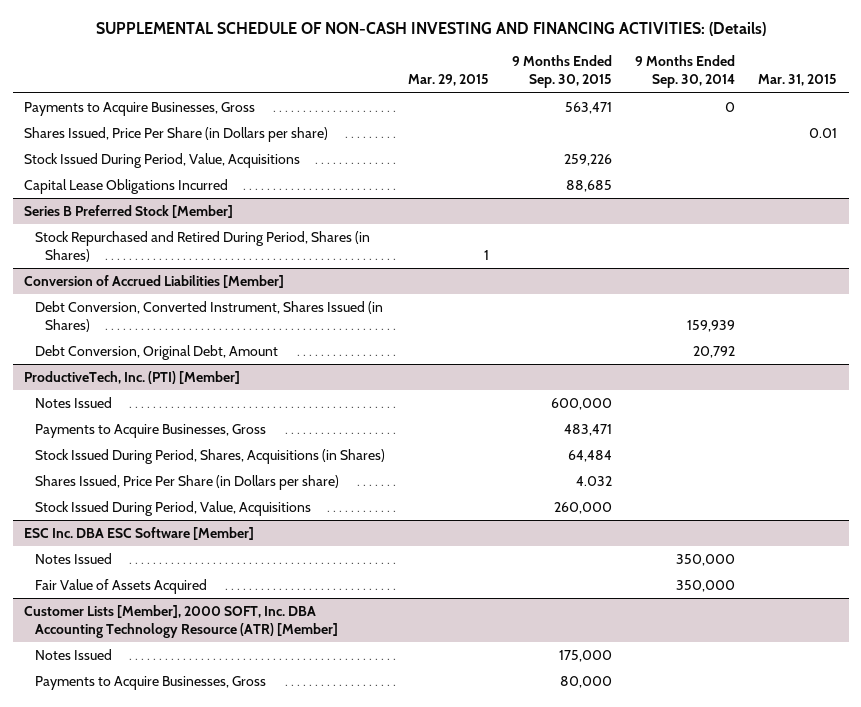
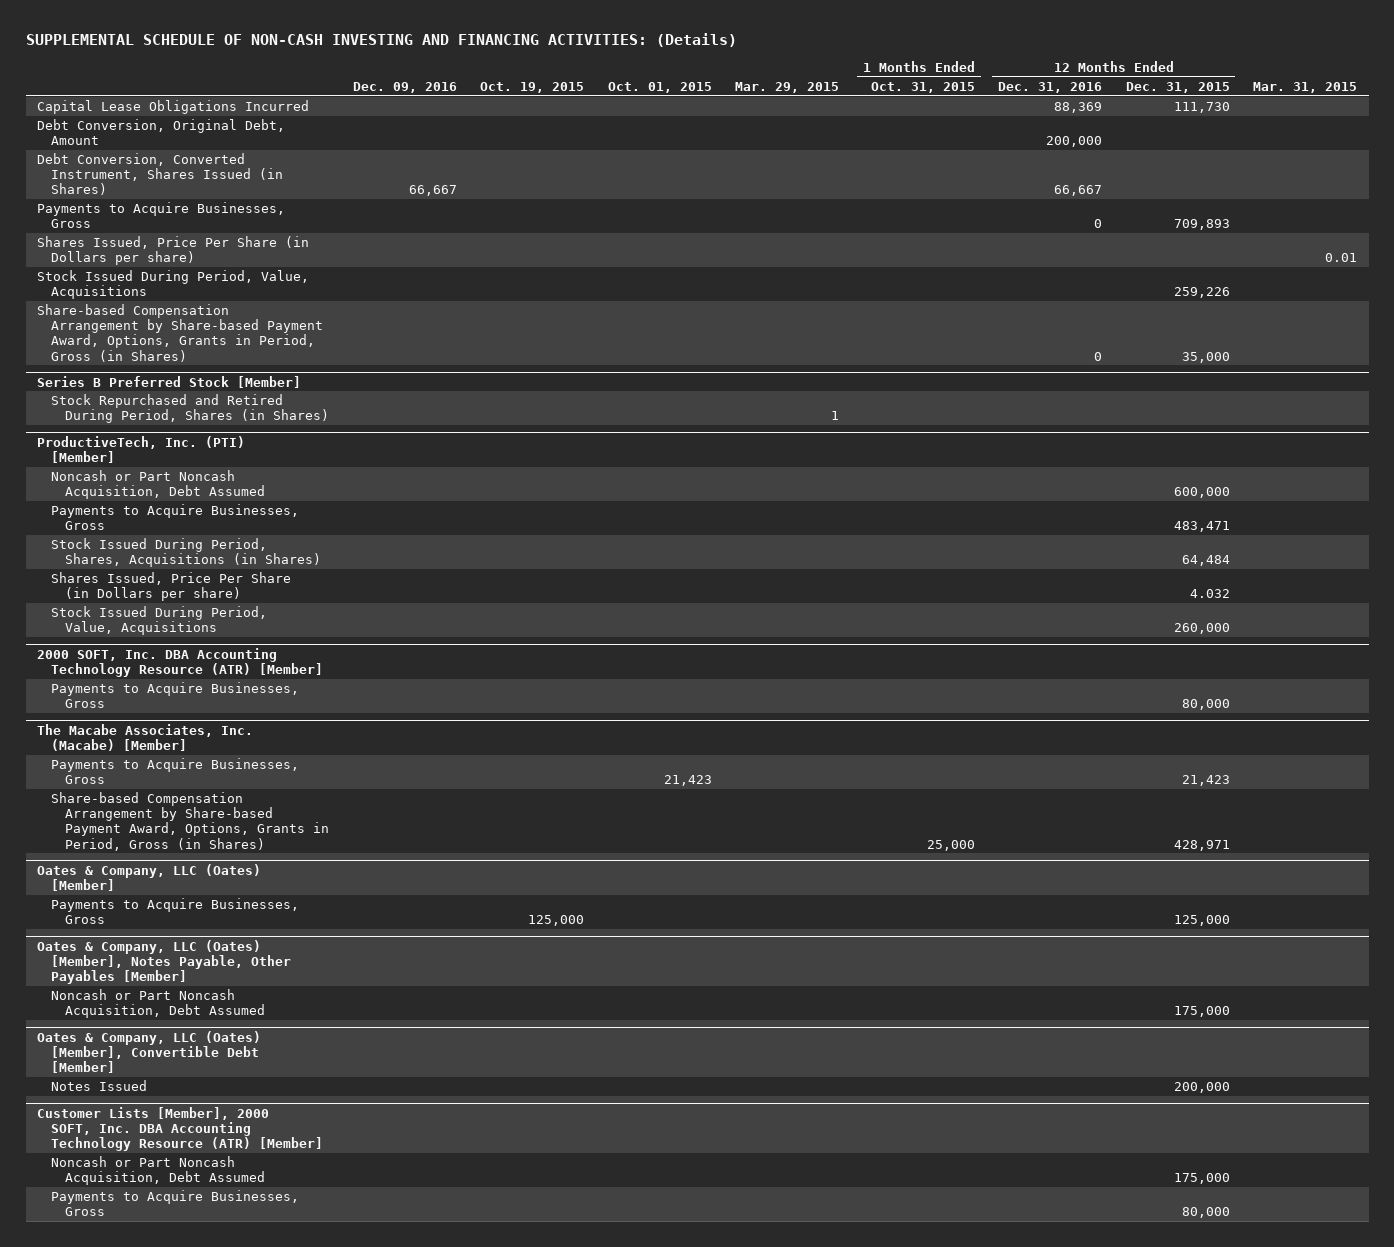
- | Mar. 29, 2015 | 9 Months Ended Sep. 30, 2015 | 9 Months Ended Sep. 30, 2014 | Mar. 31, 2015
+ | Dec. 09, 2016 | Oct. 19, 2015 | Oct. 01, 2015 | Mar. 29, 2015 | 1 Months Ended Oct. 31, 2015 | 12 Months Ended Dec. 31, 2016 | 12 Months Ended Dec. 31, 2015 | Mar. 31, 2015
moved up: Capital Lease Obligations Incurred | | | | | | 88,369 | 111,730 |
+ Debt Conversion, Original Debt, Amount | | | | | | 200,000 | |
+ Debt Conversion, Converted Instrument, Shares Issued (in Shares) | 66,667 | | | | | 66,667 | |
+ Share-based Compensation Arrangement by Share-based Payment Award, Options, Grants in Period, Gross (in Shares) | | | | | | 0 | 35,000 |
- Conversion of Accrued Liabilities [Member]
- Debt Conversion, Converted Instrument, Shares Issued (in Shares) | | | 159,939 |
- Debt Conversion, Original Debt, Amount | | | 20,792 |
@ ProductiveTech, Inc. (PTI) [Member]
- Notes Issued | | 600,000 | |
+ Noncash or Part Noncash Acquisition, Debt Assumed | | | | | | | 600,000 |
- ESC Inc. DBA ESC Software [Member]
- Notes Issued | | | 350,000 |
- Fair Value of Assets Acquired | | | 350,000 |
+ 2000 SOFT, Inc. DBA Accounting Technology Resource (ATR) [Member]
+ Payments to Acquire Businesses, Gross | | | | | | | 80,000 |
+ The Macabe Associates, Inc. (Macabe) [Member]
+ Payments to Acquire Businesses, Gross | | | 21,423 | | | | 21,423 |
+ Share-based Compensation Arrangement by Share-based Payment Award, Options, Grants in Period, Gross (in Shares) | | | | | 25,000 | | 428,971 |
+ Oates & Company, LLC (Oates) [Member]
+ Payments to Acquire Businesses, Gross | | 125,000 | | | | | 125,000 |
+ Oates & Company, LLC (Oates) [Member], Notes Payable, Other Payables [Member]
+ Noncash or Part Noncash Acquisition, Debt Assumed | | | | | | | 175,000 |
+ Oates & Company, LLC (Oates) [Member], Convertible Debt [Member]
+ Notes Issued | | | | | | | 200,000 |
@ Customer Lists [Member], 2000 SOFT, Inc. DBA Accounting Technology Resource (ATR) [Member]
- Notes Issued | | 175,000 | |
+ Noncash or Part Noncash Acquisition, Debt Assumed | | | | | | | 175,000 |

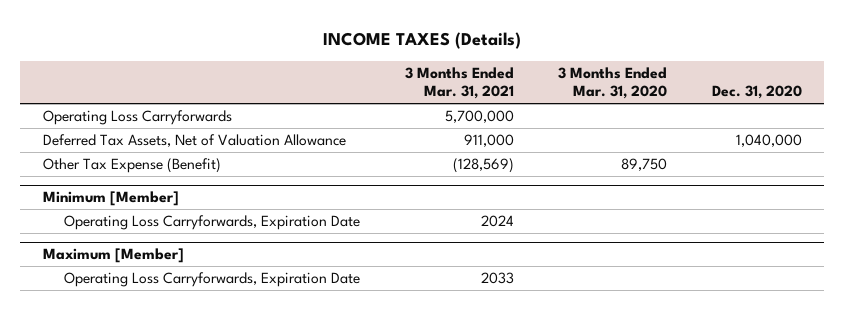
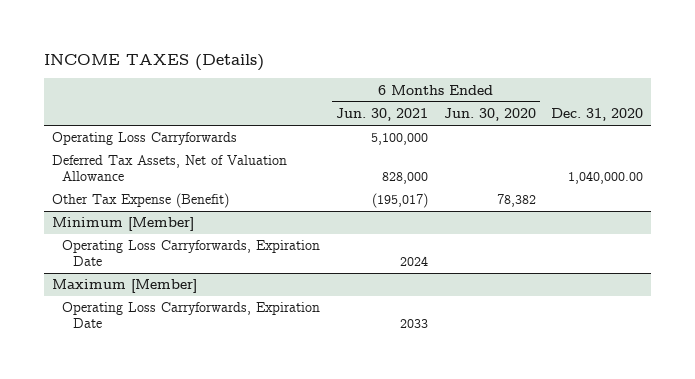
- | 3 Months Ended Mar. 31, 2021 | 3 Months Ended Mar. 31, 2020 | Dec. 31, 2020
+ | 6 Months Ended Jun. 30, 2021 | 6 Months Ended Jun. 30, 2020 | Dec. 31, 2020
- Deferred Tax Assets, Net of Valuation Allowance | 911,000 | | 1,040,000
+ Deferred Tax Assets, Net of Valuation Allowance | 828,000 | | 1,040,000.00

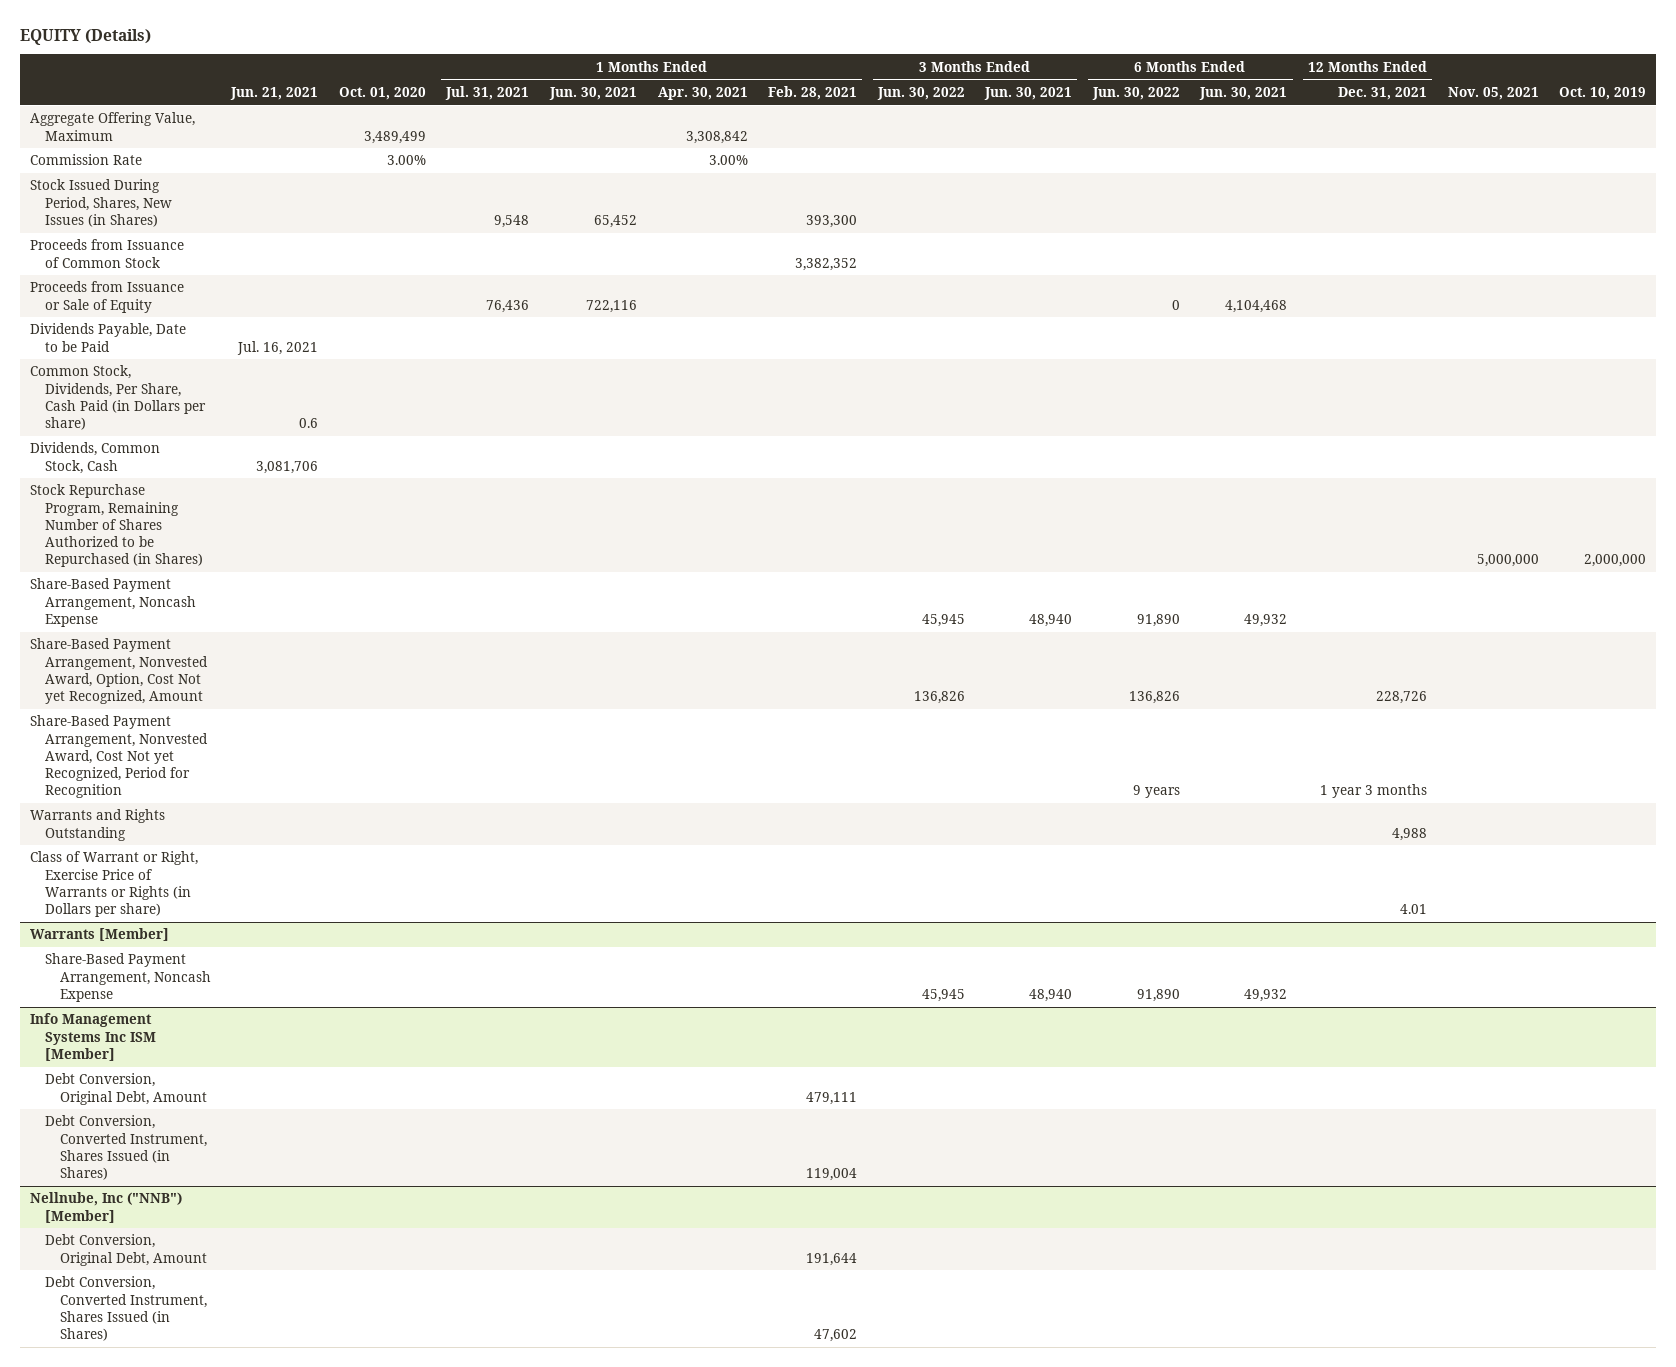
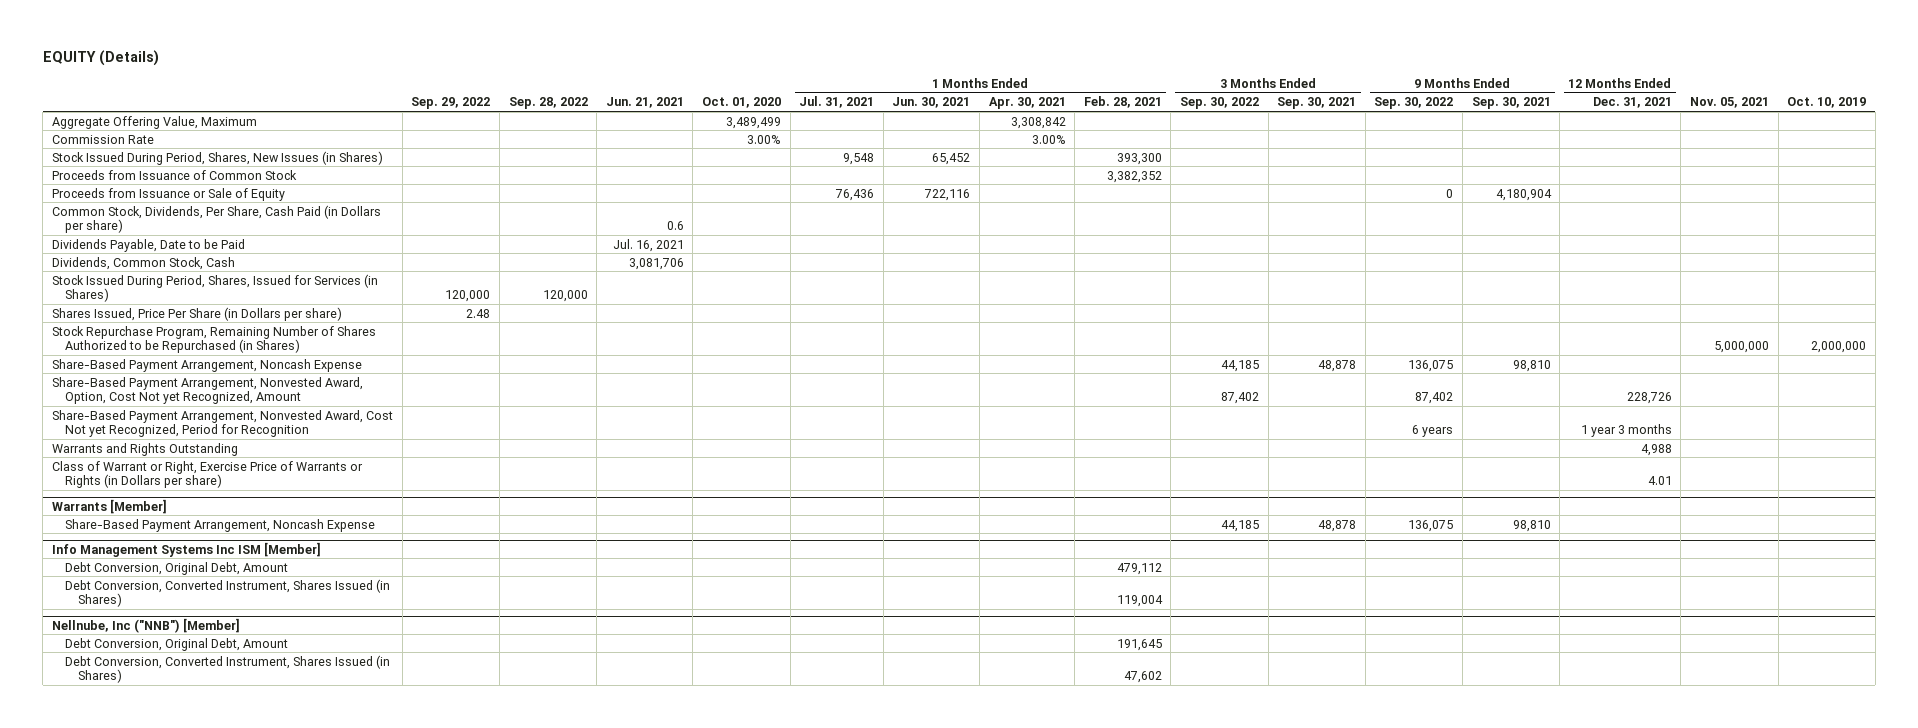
- | Jun. 21, 2021 | Oct. 01, 2020 | 1 Months Ended Jul. 31, 2021 | 1 Months Ended Jun. 30, 2021 | 1 Months Ended Apr. 30, 2021 | 1 Months Ended Feb. 28, 2021 | 3 Months Ended Jun. 30, 2022 | 3 Months Ended Jun. 30, 2021 | 6 Months Ended Jun. 30, 2022 | 6 Months Ended Jun. 30, 2021 | 12 Months Ended Dec. 31, 2021 | Nov. 05, 2021 | Oct. 10, 2019
+ | Sep. 29, 2022 | Sep. 28, 2022 | Jun. 21, 2021 | Oct. 01, 2020 | 1 Months Ended Jul. 31, 2021 | 1 Months Ended Jun. 30, 2021 | 1 Months Ended Apr. 30, 2021 | 1 Months Ended Feb. 28, 2021 | 3 Months Ended Sep. 30, 2022 | 3 Months Ended Sep. 30, 2021 | 9 Months Ended Sep. 30, 2022 | 9 Months Ended Sep. 30, 2021 | 12 Months Ended Dec. 31, 2021 | Nov. 05, 2021 | Oct. 10, 2019
moved down: Dividends Payable, Date to be Paid | | | Jul. 16, 2021 | | | | | | | | | | | |
+ Stock Issued During Period, Shares, Issued for Services (in Shares) | 120,000 | 120,000 | | | | | | | | | | | | |
+ Shares Issued, Price Per Share (in Dollars per share) | 2.48 | | | | | | | | | | | | | |
@ Info Management Systems Inc ISM [Member]
- Debt Conversion, Original Debt, Amount | | | | | | 479,111 | | | | | | |
+ Debt Conversion, Original Debt, Amount | | | | | | | | 479,112 | | | | | | |
@ Nellnube, Inc ("NNB") [Member]
- Debt Conversion, Original Debt, Amount | | | | | | 191,644 | | | | | | |
+ Debt Conversion, Original Debt, Amount | | | | | | | | 191,645 | | | | | | |

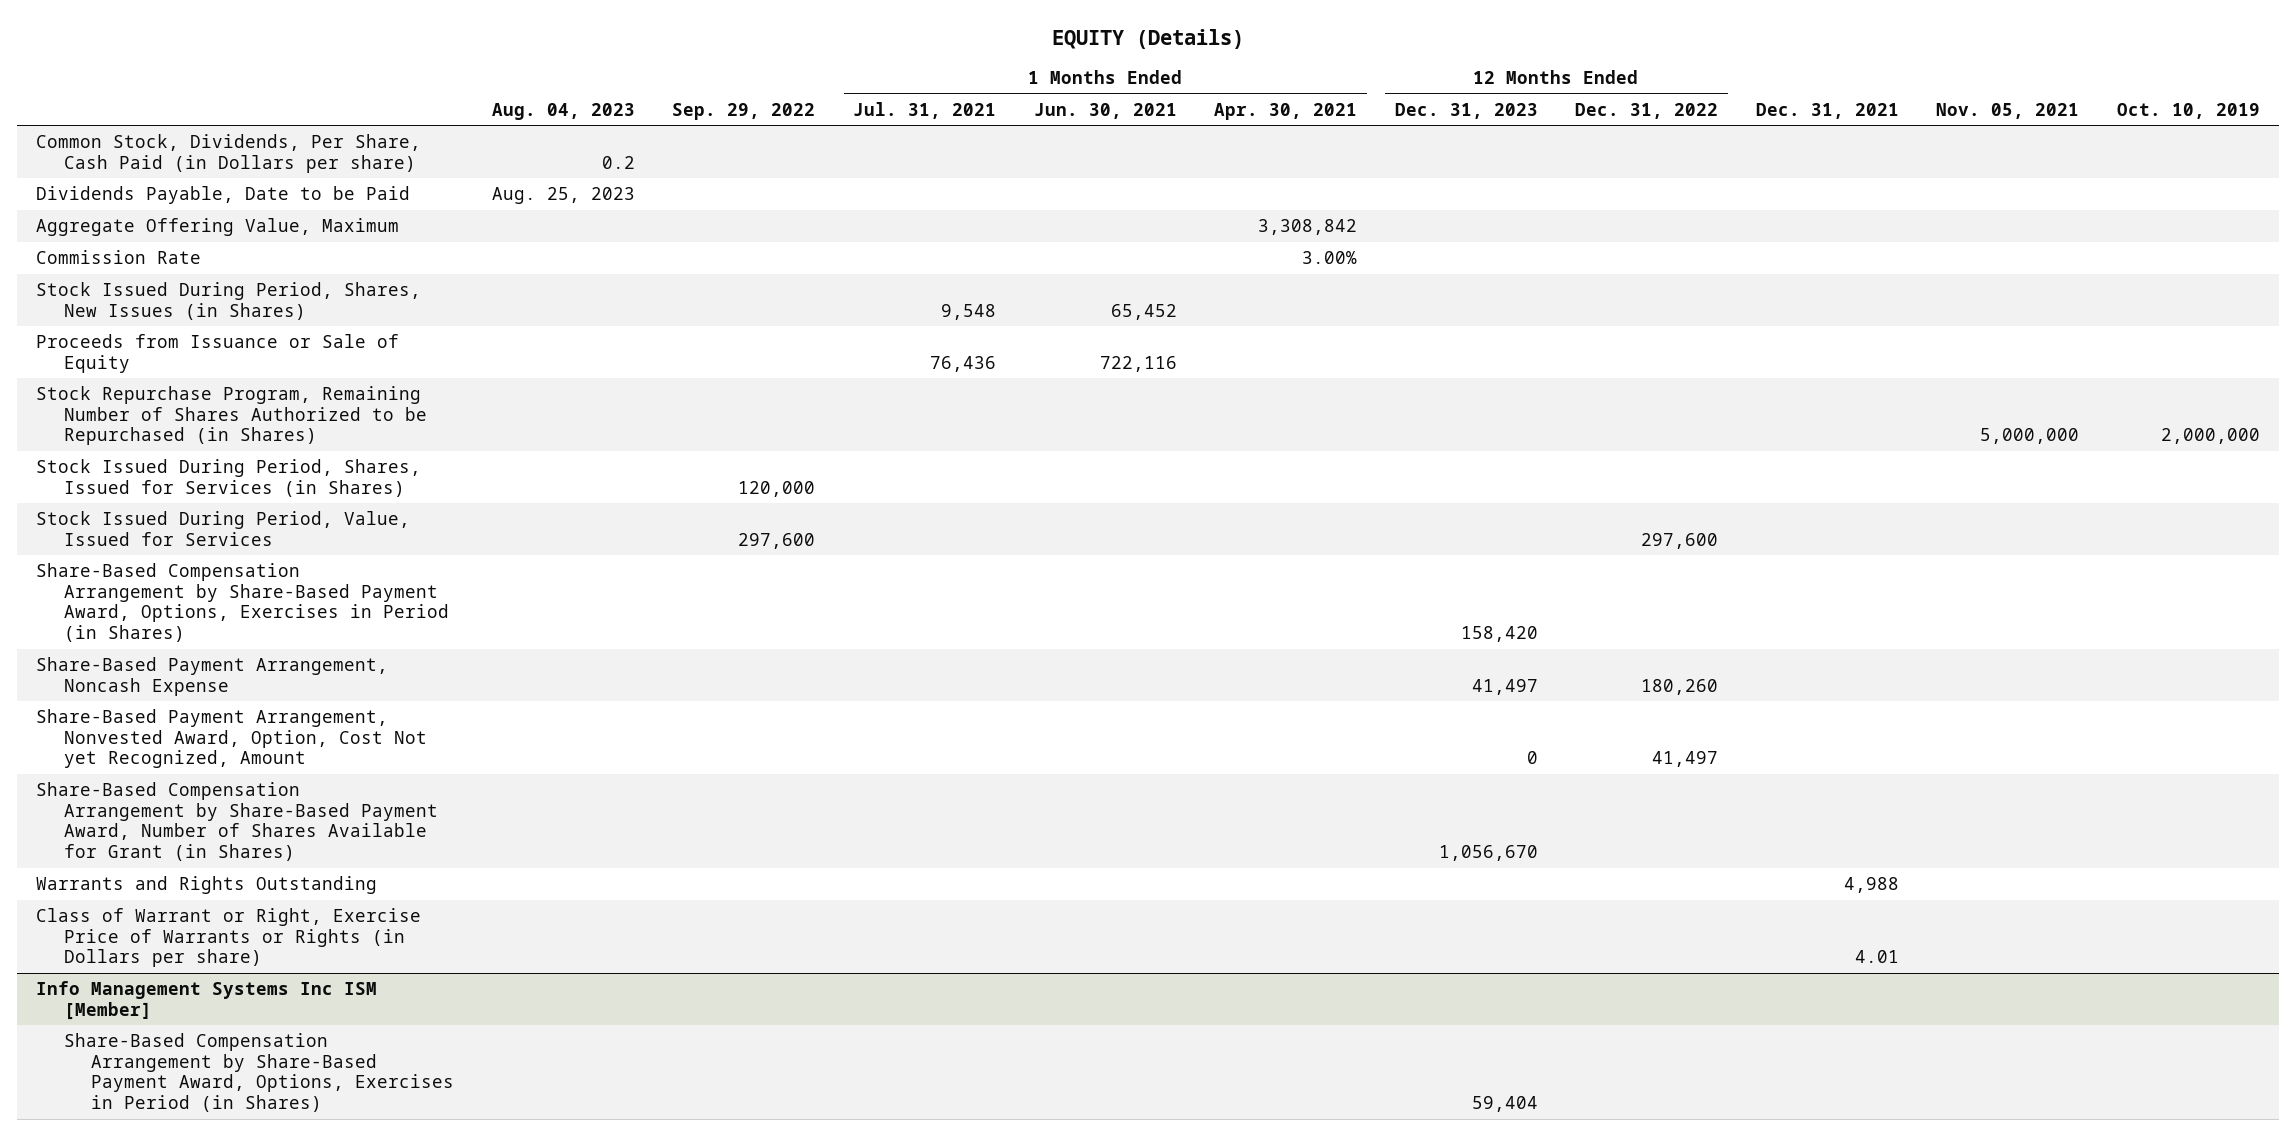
- | Sep. 29, 2022 | Sep. 28, 2022 | Jun. 21, 2021 | Oct. 01, 2020 | 1 Months Ended Jul. 31, 2021 | 1 Months Ended Jun. 30, 2021 | 1 Months Ended Apr. 30, 2021 | 1 Months Ended Feb. 28, 2021 | 3 Months Ended Sep. 30, 2022 | 3 Months Ended Sep. 30, 2021 | 9 Months Ended Sep. 30, 2022 | 9 Months Ended Sep. 30, 2021 | 12 Months Ended Dec. 31, 2021 | Nov. 05, 2021 | Oct. 10, 2019
+ | Aug. 04, 2023 | Sep. 29, 2022 | 1 Months Ended Jul. 31, 2021 | 1 Months Ended Jun. 30, 2021 | 1 Months Ended Apr. 30, 2021 | 12 Months Ended Dec. 31, 2023 | 12 Months Ended Dec. 31, 2022 | Dec. 31, 2021 | Nov. 05, 2021 | Oct. 10, 2019
moved up: Common Stock, Dividends, Per Share, Cash Paid (in Dollars per share) | 0.2 | | | | | | | | |
moved up: Dividends Payable, Date to be Paid | Aug. 25, 2023 | | | | | | | | |
- Proceeds from Issuance of Common Stock | | | | | | | | 3,382,352 | | | | | | |
- Dividends, Common Stock, Cash | | | 3,081,706 | | | | | | | | | | | |
- Shares Issued, Price Per Share (in Dollars per share) | 2.48 | | | | | | | | | | | | | |
moved down: Stock Issued During Period, Shares, Issued for Services (in Shares) | | 120,000 | | | | | | | |
+ Stock Issued During Period, Value, Issued for Services | | 297,600 | | | | | 297,600 | | |
+ Share-Based Compensation Arrangement by Share-Based Payment Award, Options, Exercises in Period (in Shares) | | | | | | 158,420 | | | |
- Share-Based Payment Arrangement, Nonvested Award, Cost Not yet Recognized, Period for Recognition | | | | | | | | | | | 6 years | | 1 year 3 months | |
+ Share-Based Compensation Arrangement by Share-Based Payment Award, Number of Shares Available for Grant (in Shares) | | | | | | 1,056,670 | | | |
- Warrants [Member]
- Share-Based Payment Arrangement, Noncash Expense | | | | | | | | | 44,185 | 48,878 | 136,075 | 98,810 | | |
@ Info Management Systems Inc ISM [Member]
- Debt Conversion, Original Debt, Amount | | | | | | | | 479,112 | | | | | | |
- Debt Conversion, Converted Instrument, Shares Issued (in Shares) | | | | | | | | 119,004 | | | | | | |
- Nellnube, Inc ("NNB") [Member]
- Debt Conversion, Original Debt, Amount | | | | | | | | 191,645 | | | | | | |
- Debt Conversion, Converted Instrument, Shares Issued (in Shares) | | | | | | | | 47,602 | | | | | | |
@ Info Management Systems Inc ISM [Member]
+ Share-Based Compensation Arrangement by Share-Based Payment Award, Options, Exercises in Period (in Shares) | | | | | | 59,404 | | | |

